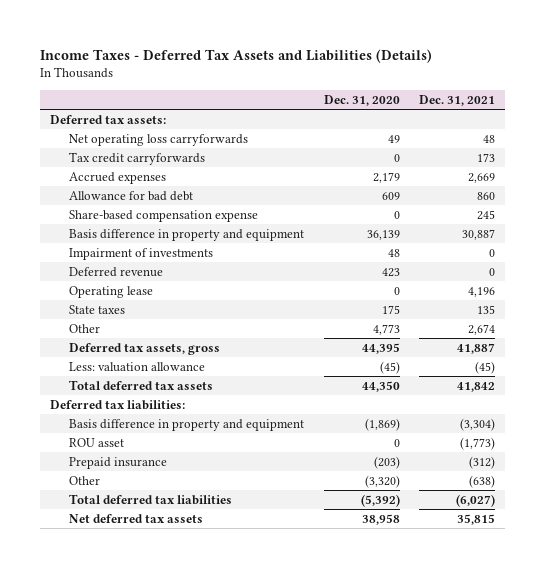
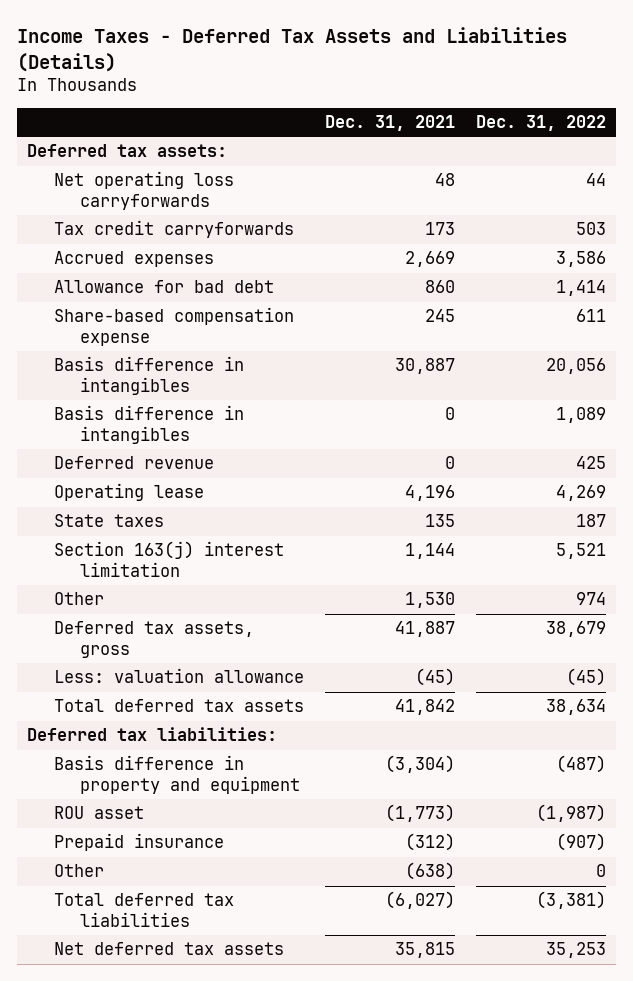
- | Dec. 31, 2020 | Dec. 31, 2021
+ | Dec. 31, 2021 | Dec. 31, 2022
- Basis difference in property and equipment | 36,139 | 30,887
- Impairment of investments | 48 | 0
+ Basis difference in intangibles | 30,887 | 20,056
+ Basis difference in intangibles | 0 | 1,089
- Other | 4,773 | 2,674
+ Section 163(j) interest limitation | 1,144 | 5,521
+ Other | 1,530 | 974

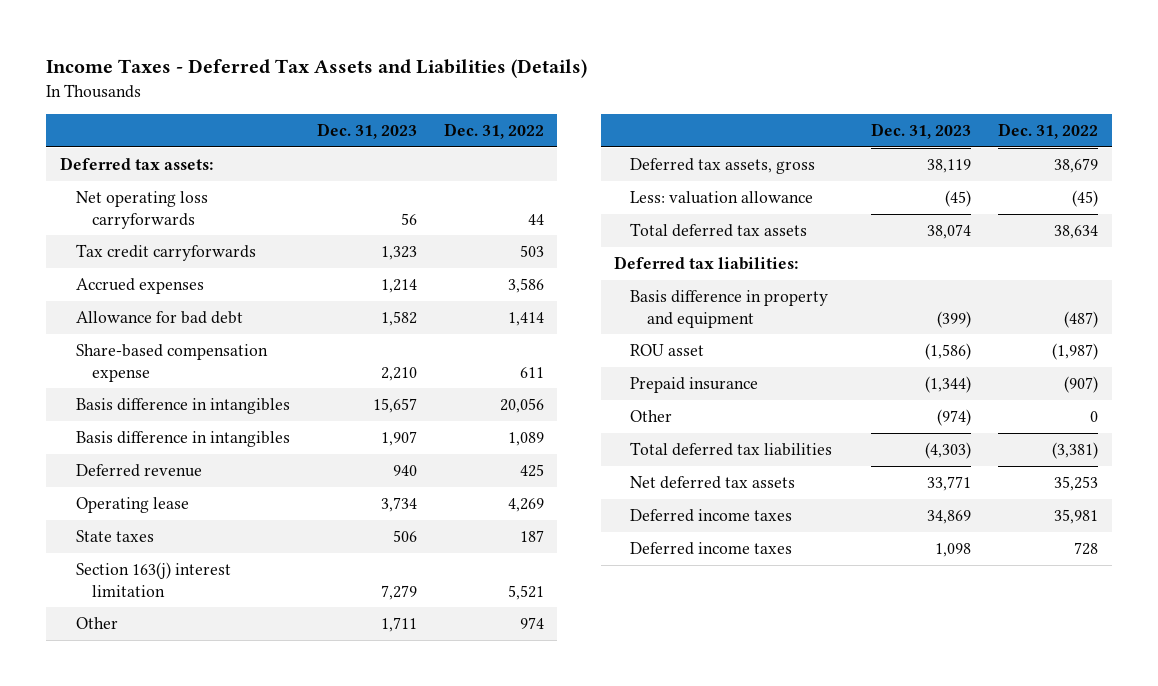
- | Dec. 31, 2021 | Dec. 31, 2022
+ | Dec. 31, 2023 | Dec. 31, 2022
+ Deferred income taxes | 34,869 | 35,981
+ Deferred income taxes | 1,098 | 728

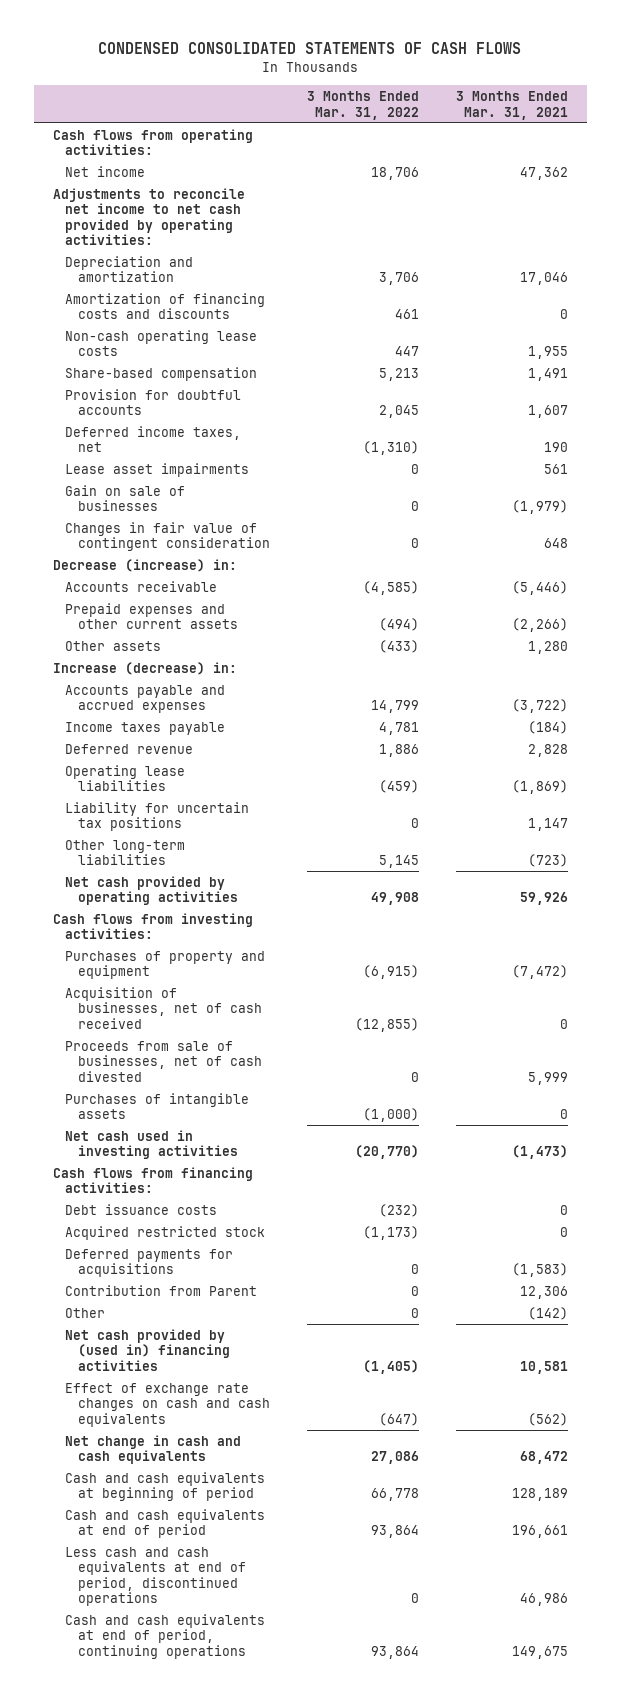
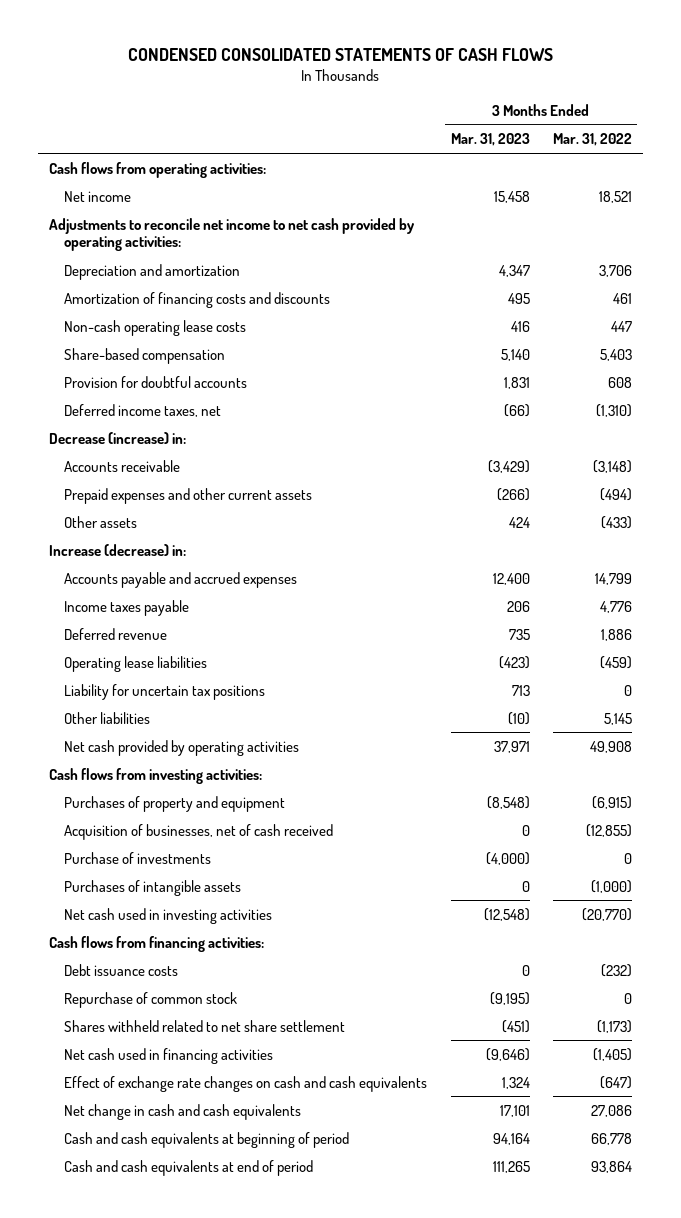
- | 3 Months Ended Mar. 31, 2022 | 3 Months Ended Mar. 31, 2021
+ | 3 Months Ended Mar. 31, 2023 | 3 Months Ended Mar. 31, 2022
- Net income | 18,706 | 47,362
+ Net income | 15,458 | 18,521
- Share-based compensation | 5,213 | 1,491
- Provision for doubtful accounts | 2,045 | 1,607
+ Share-based compensation | 5,140 | 5,403
+ Provision for doubtful accounts | 1,831 | 608
- Lease asset impairments | 0 | 561
- Gain on sale of businesses | 0 | (1,979)
- Changes in fair value of contingent consideration | 0 | 648
- Accounts receivable | (4,585) | (5,446)
+ Accounts receivable | (3,429) | (3,148)
- Income taxes payable | 4,781 | (184)
+ Income taxes payable | 206 | 4,776
- Other long-term liabilities | 5,145 | (723)
+ Other liabilities | (10) | 5,145
- Proceeds from sale of businesses, net of cash divested | 0 | 5,999
+ Purchase of investments | (4,000) | 0
- Acquired restricted stock | (1,173) | 0
- Deferred payments for acquisitions | 0 | (1,583)
- Contribution from Parent | 0 | 12,306
- Other | 0 | (142)
- Net cash provided by (used in) financing activities | (1,405) | 10,581
+ Repurchase of common stock | (9,195) | 0
+ Shares withheld related to net share settlement | (451) | (1,173)
+ Net cash used in financing activities | (9,646) | (1,405)
- Less cash and cash equivalents at end of period, discontinued operations | 0 | 46,986
- Cash and cash equivalents at end of period, continuing operations | 93,864 | 149,675

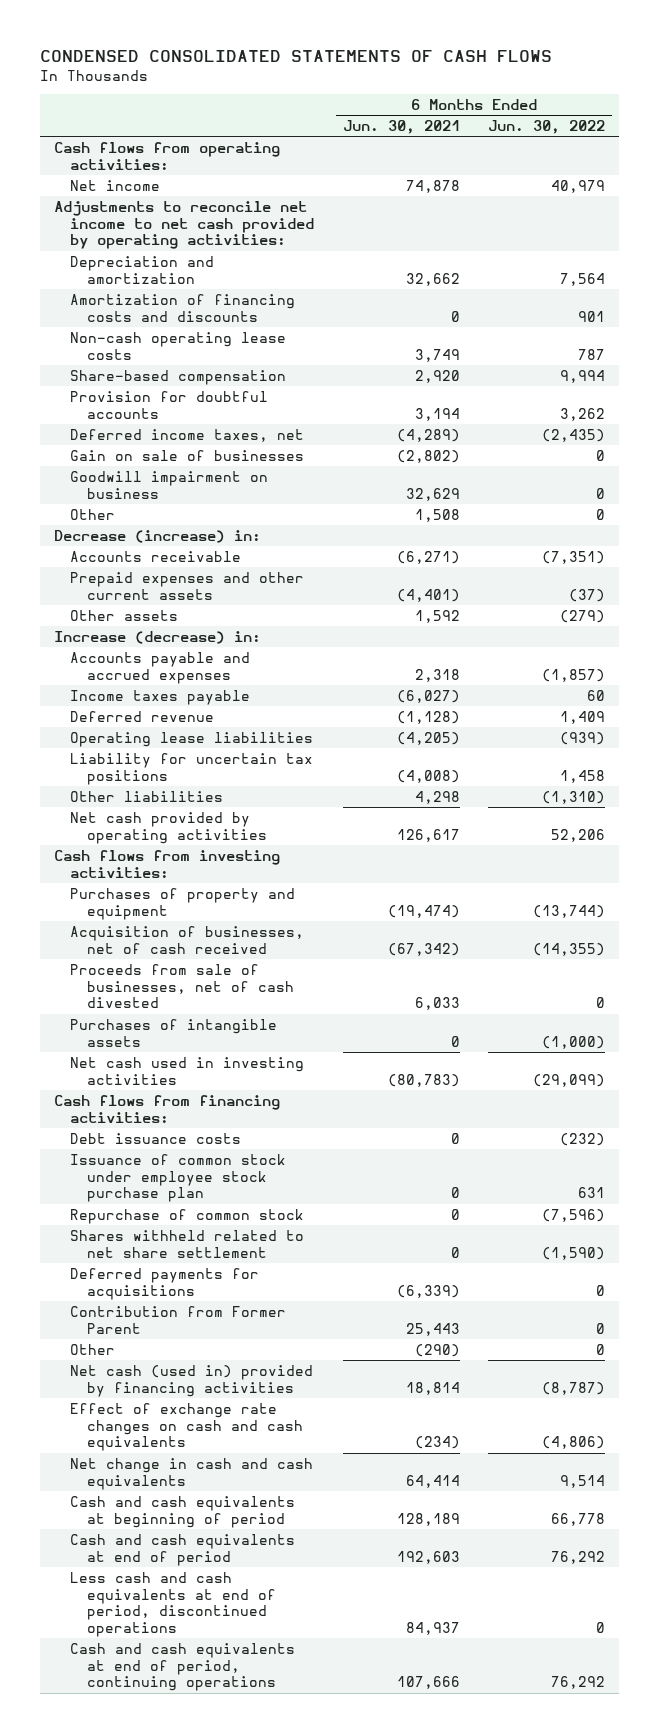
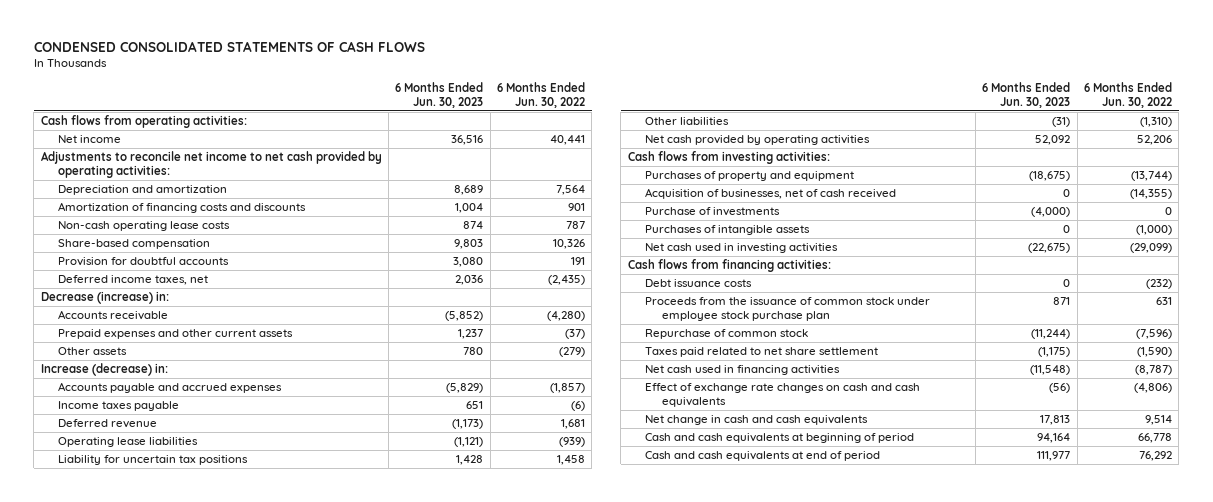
- | 6 Months Ended Jun. 30, 2021 | 6 Months Ended Jun. 30, 2022
+ | 6 Months Ended Jun. 30, 2023 | 6 Months Ended Jun. 30, 2022
- Net income | 74,878 | 40,979
+ Net income | 36,516 | 40,441
- Share-based compensation | 2,920 | 9,994
- Provision for doubtful accounts | 3,194 | 3,262
+ Share-based compensation | 9,803 | 10,326
+ Provision for doubtful accounts | 3,080 | 191
- Gain on sale of businesses | (2,802) | 0
- Goodwill impairment on business | 32,629 | 0
- Other | 1,508 | 0
- Accounts receivable | (6,271) | (7,351)
+ Accounts receivable | (5,852) | (4,280)
- Income taxes payable | (6,027) | 60
- Deferred revenue | (1,128) | 1,409
+ Income taxes payable | 651 | (6)
+ Deferred revenue | (1,173) | 1,681
- Proceeds from sale of businesses, net of cash divested | 6,033 | 0
+ Purchase of investments | (4,000) | 0
- Issuance of common stock under employee stock purchase plan | 0 | 631
+ Proceeds from the issuance of common stock under employee stock purchase plan | 871 | 631
- Shares withheld related to net share settlement | 0 | (1,590)
- Deferred payments for acquisitions | (6,339) | 0
- Contribution from Former Parent | 25,443 | 0
- Other | (290) | 0
- Net cash (used in) provided by financing activities | 18,814 | (8,787)
+ Taxes paid related to net share settlement | (1,175) | (1,590)
+ Net cash used in financing activities | (11,548) | (8,787)
- Less cash and cash equivalents at end of period, discontinued operations | 84,937 | 0
- Cash and cash equivalents at end of period, continuing operations | 107,666 | 76,292

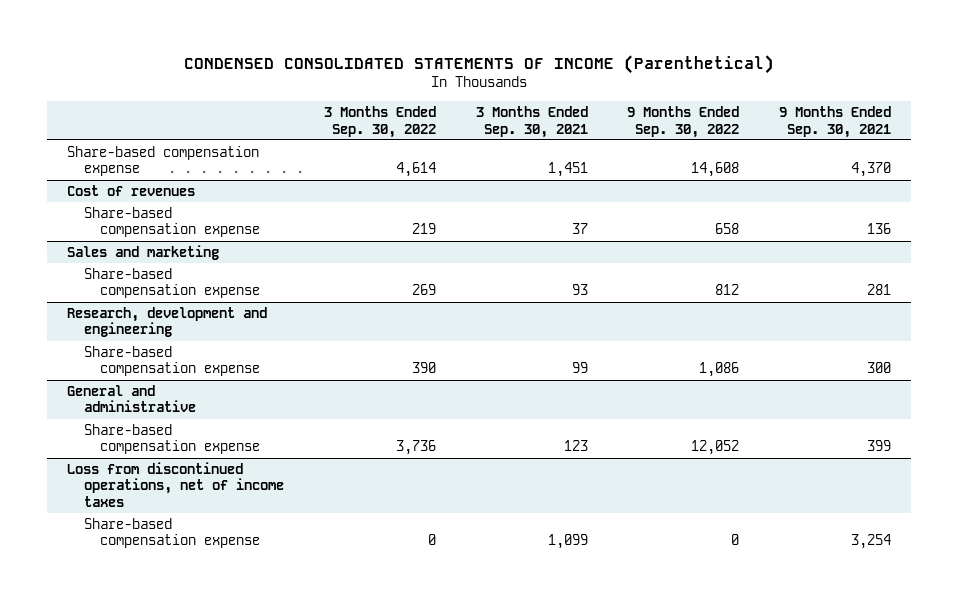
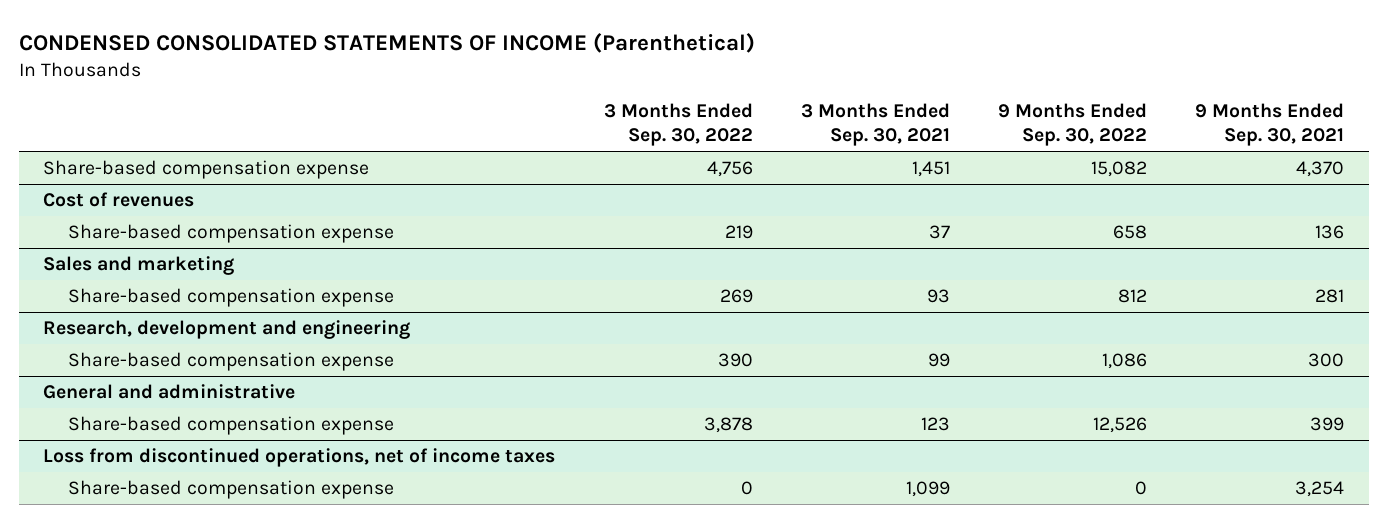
- Share-based compensation expense | 4,614 | 1,451 | 14,608 | 4,370
+ Share-based compensation expense | 4,756 | 1,451 | 15,082 | 4,370
@ General and administrative
- Share-based compensation expense | 3,736 | 123 | 12,052 | 399
+ Share-based compensation expense | 3,878 | 123 | 12,526 | 399

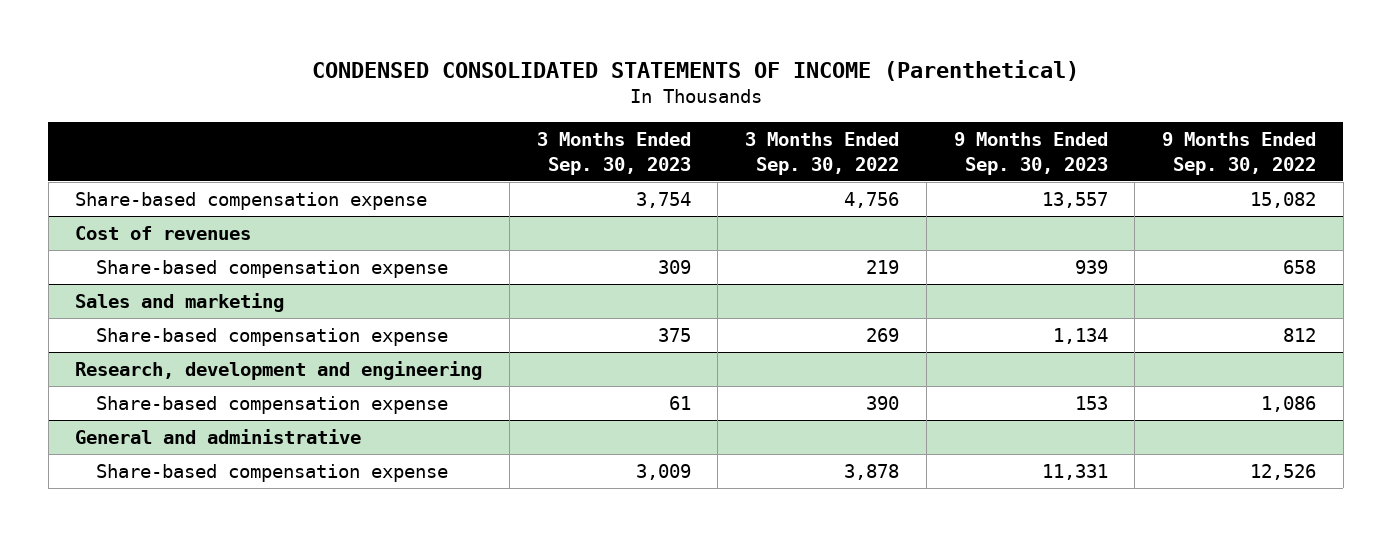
- | 3 Months Ended Sep. 30, 2022 | 3 Months Ended Sep. 30, 2021 | 9 Months Ended Sep. 30, 2022 | 9 Months Ended Sep. 30, 2021
+ | 3 Months Ended Sep. 30, 2023 | 3 Months Ended Sep. 30, 2022 | 9 Months Ended Sep. 30, 2023 | 9 Months Ended Sep. 30, 2022
- Loss from discontinued operations, net of income taxes
- Share-based compensation expense | 0 | 1,099 | 0 | 3,254

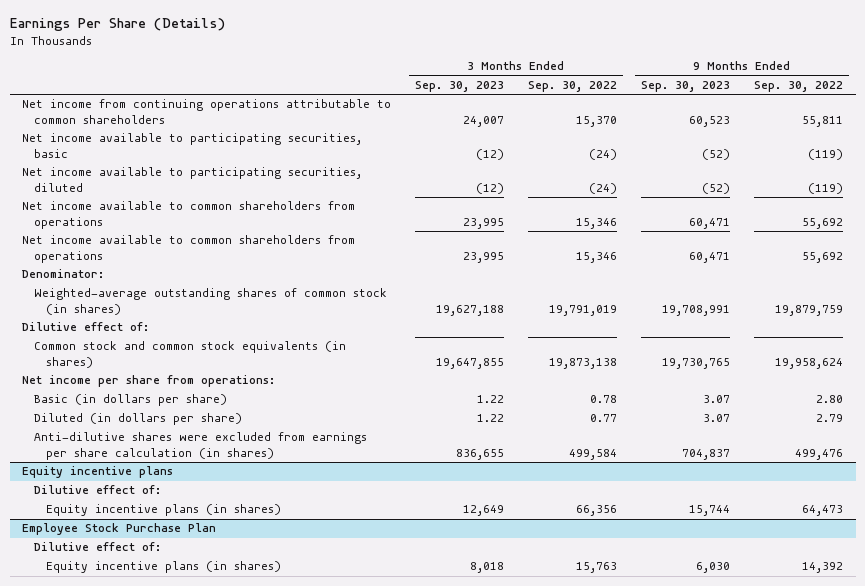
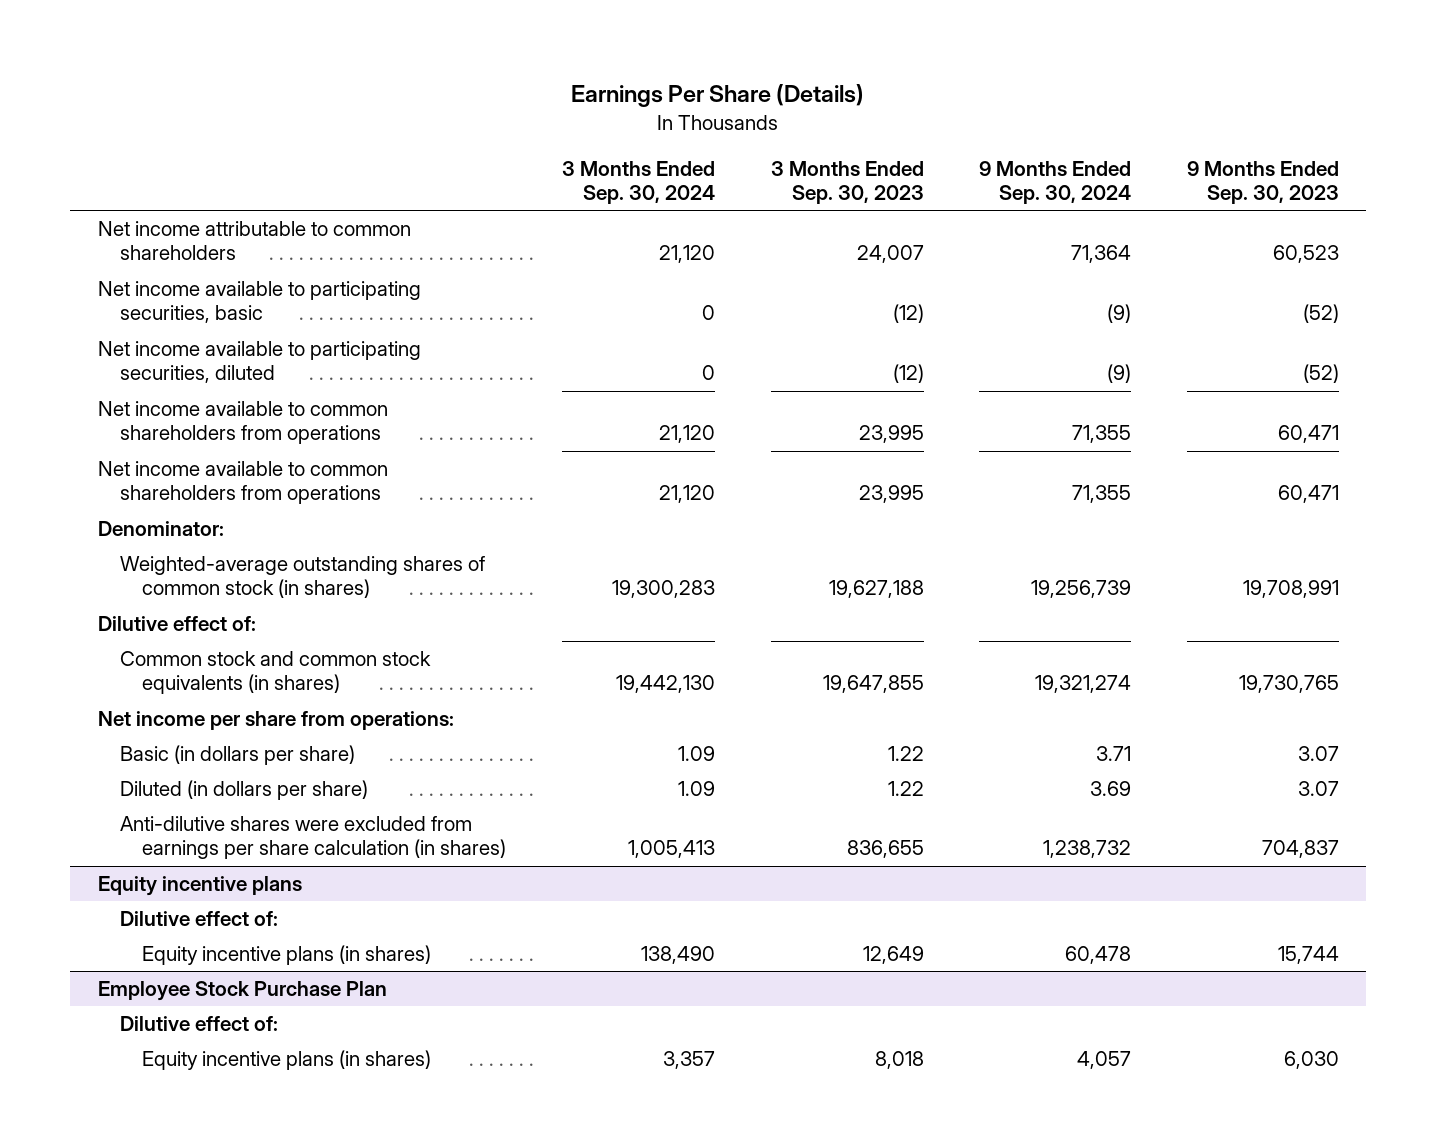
- | 3 Months Ended Sep. 30, 2023 | 3 Months Ended Sep. 30, 2022 | 9 Months Ended Sep. 30, 2023 | 9 Months Ended Sep. 30, 2022
+ | 3 Months Ended Sep. 30, 2024 | 3 Months Ended Sep. 30, 2023 | 9 Months Ended Sep. 30, 2024 | 9 Months Ended Sep. 30, 2023
- Net income from continuing operations attributable to common shareholders | 24,007 | 15,370 | 60,523 | 55,811
+ Net income attributable to common shareholders | 21,120 | 24,007 | 71,364 | 60,523

